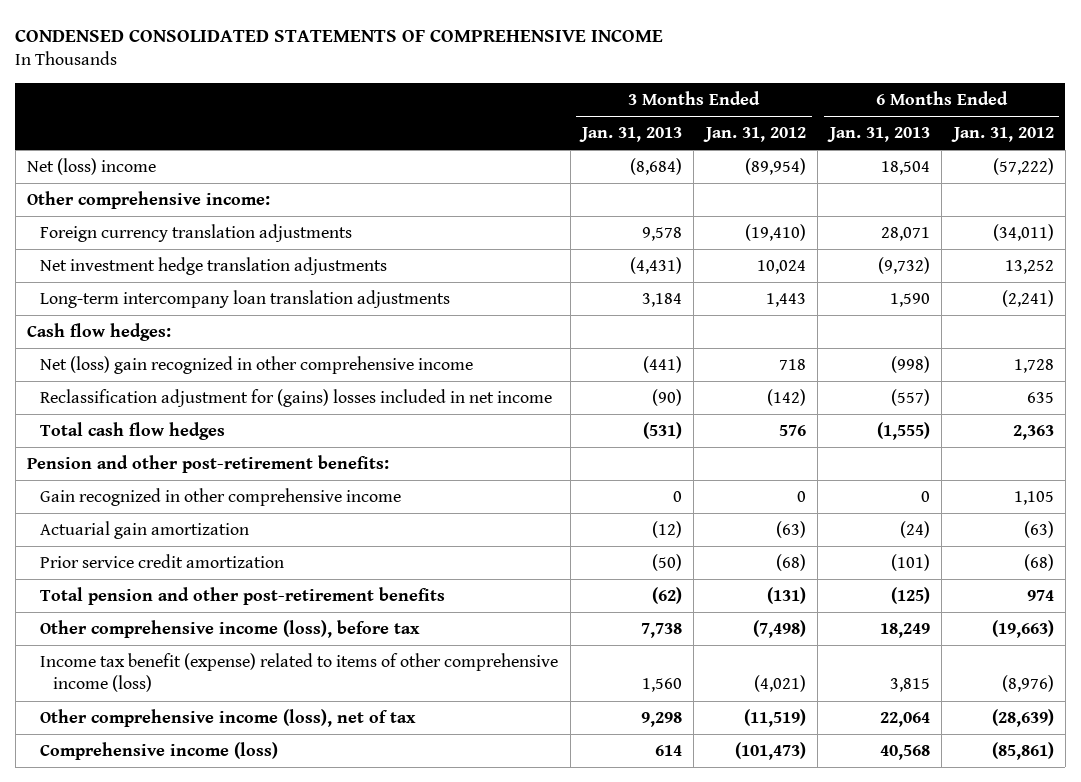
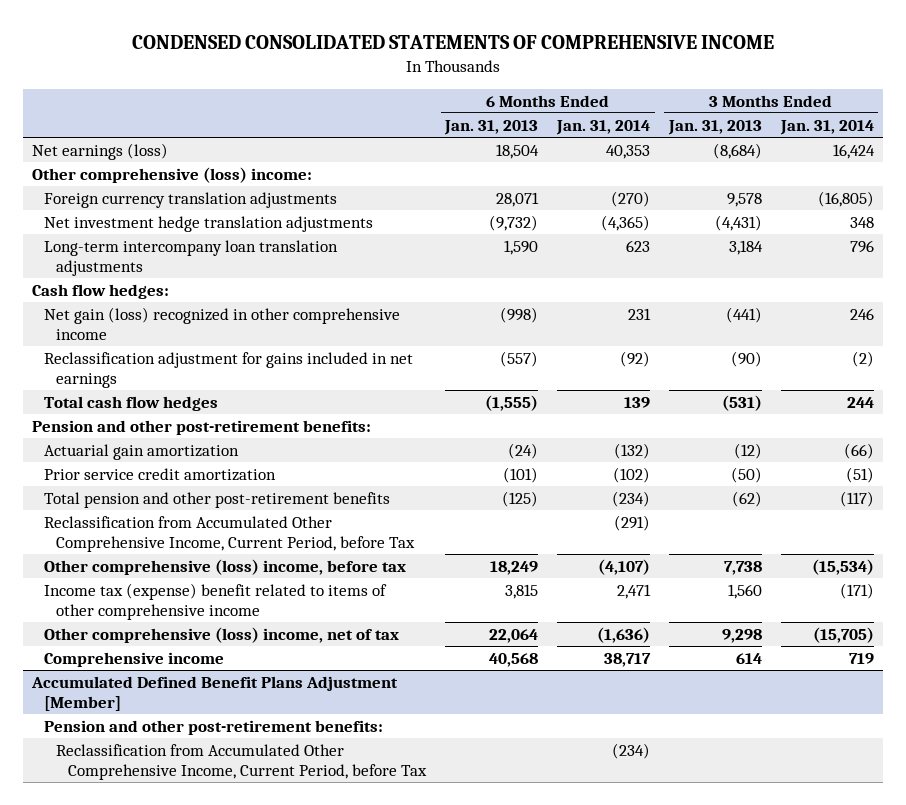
- | 3 Months Ended Jan. 31, 2013 | 3 Months Ended Jan. 31, 2012 | 6 Months Ended Jan. 31, 2013 | 6 Months Ended Jan. 31, 2012
+ | 6 Months Ended Jan. 31, 2013 | 6 Months Ended Jan. 31, 2014 | 3 Months Ended Jan. 31, 2013 | 3 Months Ended Jan. 31, 2014
- Net (loss) income | (8,684) | (89,954) | 18,504 | (57,222)
- Other comprehensive income:
+ Net earnings (loss) | 18,504 | 40,353 | (8,684) | 16,424
+ Other comprehensive (loss) income:
- Net (loss) gain recognized in other comprehensive income | (441) | 718 | (998) | 1,728
- Reclassification adjustment for (gains) losses included in net income | (90) | (142) | (557) | 635
+ Net gain (loss) recognized in other comprehensive income | (998) | 231 | (441) | 246
+ Reclassification adjustment for gains included in net earnings | (557) | (92) | (90) | (2)
- Gain recognized in other comprehensive income | 0 | 0 | 0 | 1,105
- Other comprehensive income (loss), before tax | 7,738 | (7,498) | 18,249 | (19,663)
- Income tax benefit (expense) related to items of other comprehensive income (loss) | 1,560 | (4,021) | 3,815 | (8,976)
- Other comprehensive income (loss), net of tax | 9,298 | (11,519) | 22,064 | (28,639)
- Comprehensive income (loss) | 614 | (101,473) | 40,568 | (85,861)
+ Reclassification from Accumulated Other Comprehensive Income, Current Period, before Tax | | (291) | |
+ Other comprehensive (loss) income, before tax | 18,249 | (4,107) | 7,738 | (15,534)
+ Income tax (expense) benefit related to items of other comprehensive income | 3,815 | 2,471 | 1,560 | (171)
+ Other comprehensive (loss) income, net of tax | 22,064 | (1,636) | 9,298 | (15,705)
+ Comprehensive income | 40,568 | 38,717 | 614 | 719
+ Accumulated Defined Benefit Plans Adjustment [Member]
+ Pension and other post-retirement benefits:
+ Reclassification from Accumulated Other Comprehensive Income, Current Period, before Tax | | (234) | |

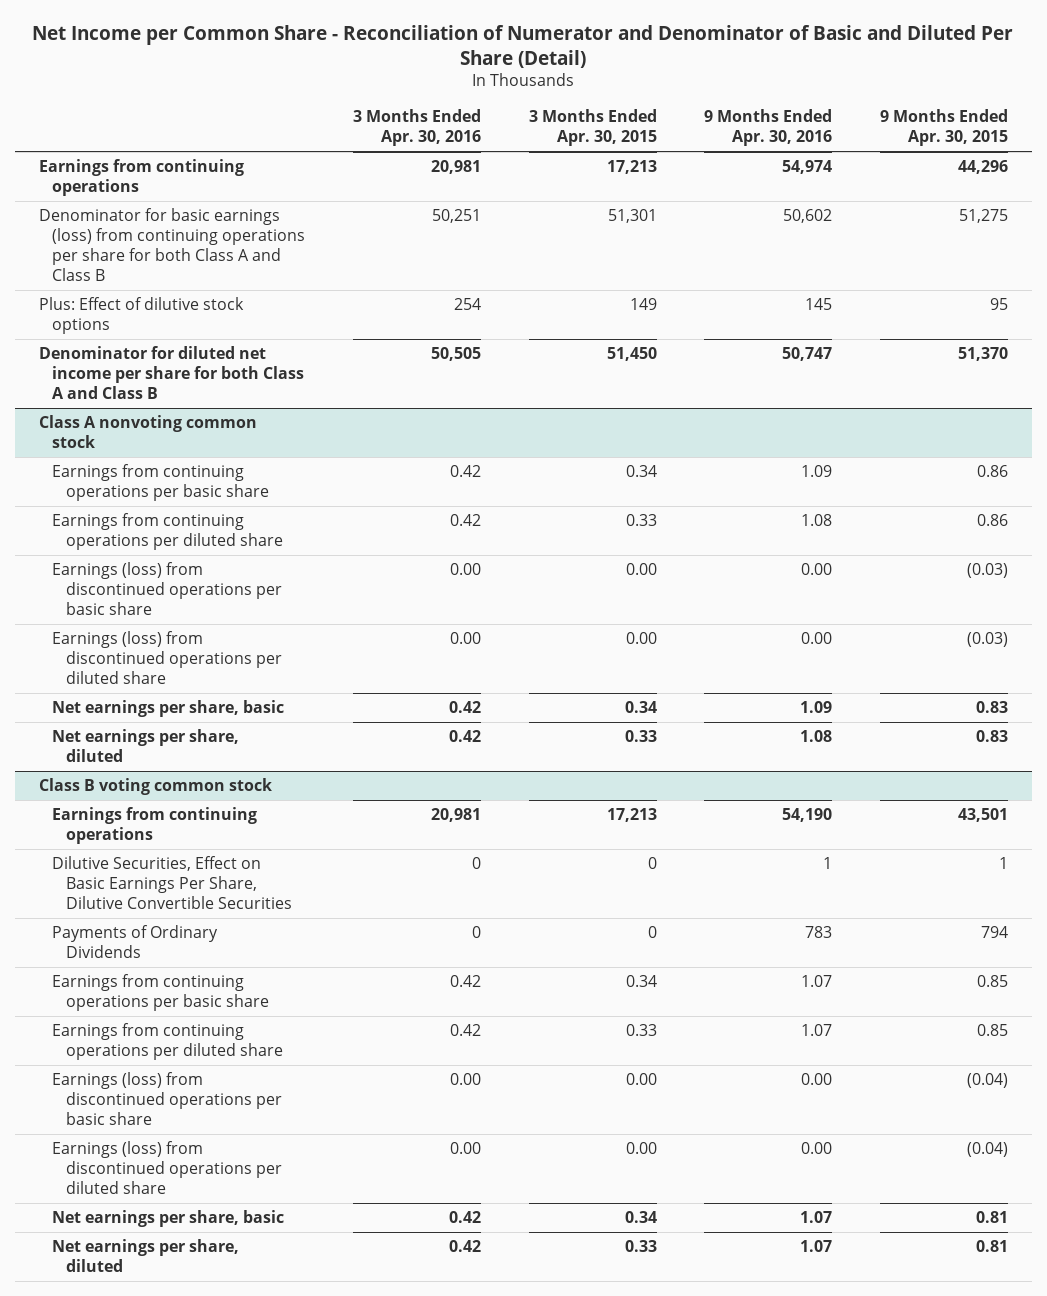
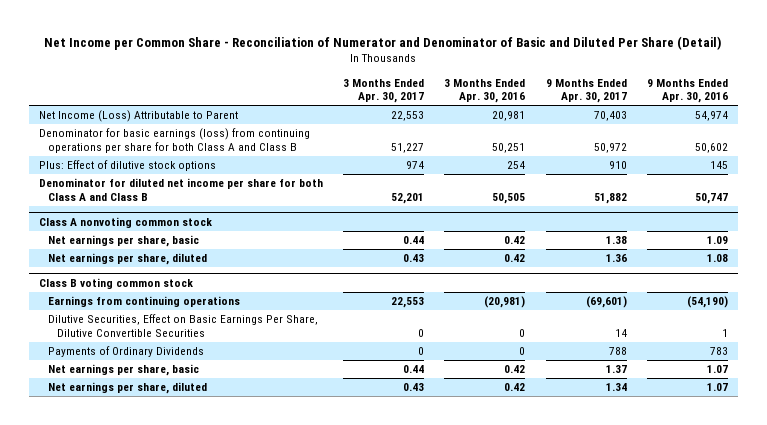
- | 3 Months Ended Apr. 30, 2016 | 3 Months Ended Apr. 30, 2015 | 9 Months Ended Apr. 30, 2016 | 9 Months Ended Apr. 30, 2015
+ | 3 Months Ended Apr. 30, 2017 | 3 Months Ended Apr. 30, 2016 | 9 Months Ended Apr. 30, 2017 | 9 Months Ended Apr. 30, 2016
- Earnings from continuing operations | 20,981 | 17,213 | 54,974 | 44,296
+ Net Income (Loss) Attributable to Parent | 22,553 | 20,981 | 70,403 | 54,974
@ Class A nonvoting common stock
- Earnings from continuing operations per basic share | 0.42 | 0.34 | 1.09 | 0.86
- Earnings from continuing operations per diluted share | 0.42 | 0.33 | 1.08 | 0.86
- Earnings (loss) from discontinued operations per basic share | 0.00 | 0.00 | 0.00 | (0.03)
- Earnings (loss) from discontinued operations per diluted share | 0.00 | 0.00 | 0.00 | (0.03)
@ Class B voting common stock
- Earnings from continuing operations | 20,981 | 17,213 | 54,190 | 43,501
+ Earnings from continuing operations | 22,553 | (20,981) | (69,601) | (54,190)
- Earnings from continuing operations per basic share | 0.42 | 0.34 | 1.07 | 0.85
- Earnings from continuing operations per diluted share | 0.42 | 0.33 | 1.07 | 0.85
- Earnings (loss) from discontinued operations per basic share | 0.00 | 0.00 | 0.00 | (0.04)
- Earnings (loss) from discontinued operations per diluted share | 0.00 | 0.00 | 0.00 | (0.04)

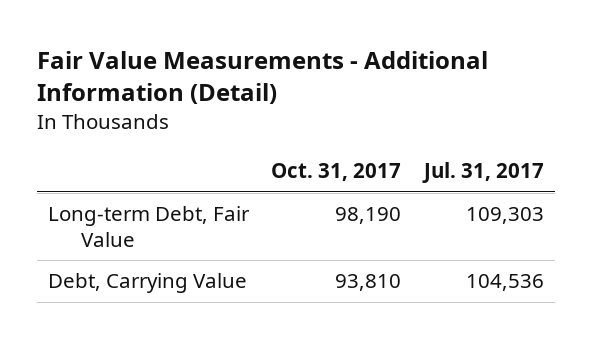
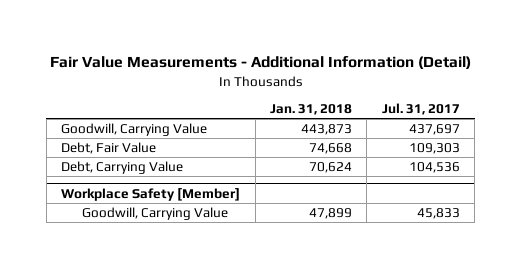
- | Oct. 31, 2017 | Jul. 31, 2017
+ | Jan. 31, 2018 | Jul. 31, 2017
- Long-term Debt, Fair Value | 98,190 | 109,303
+ Goodwill, Carrying Value | 443,873 | 437,697
+ Debt, Fair Value | 74,668 | 109,303
+ Workplace Safety [Member]
+ Goodwill, Carrying Value | 47,899 | 45,833

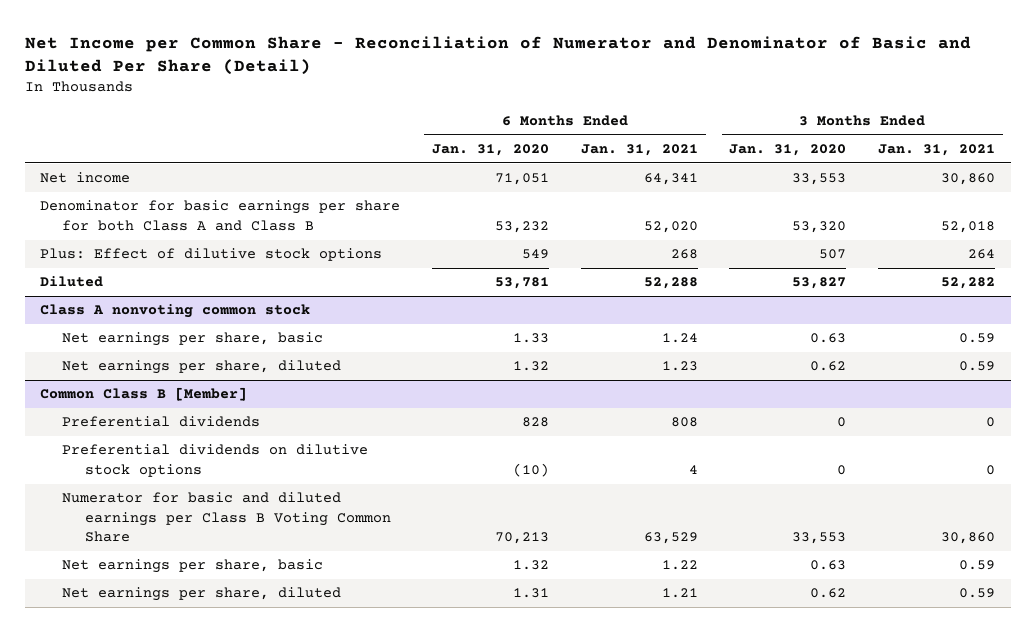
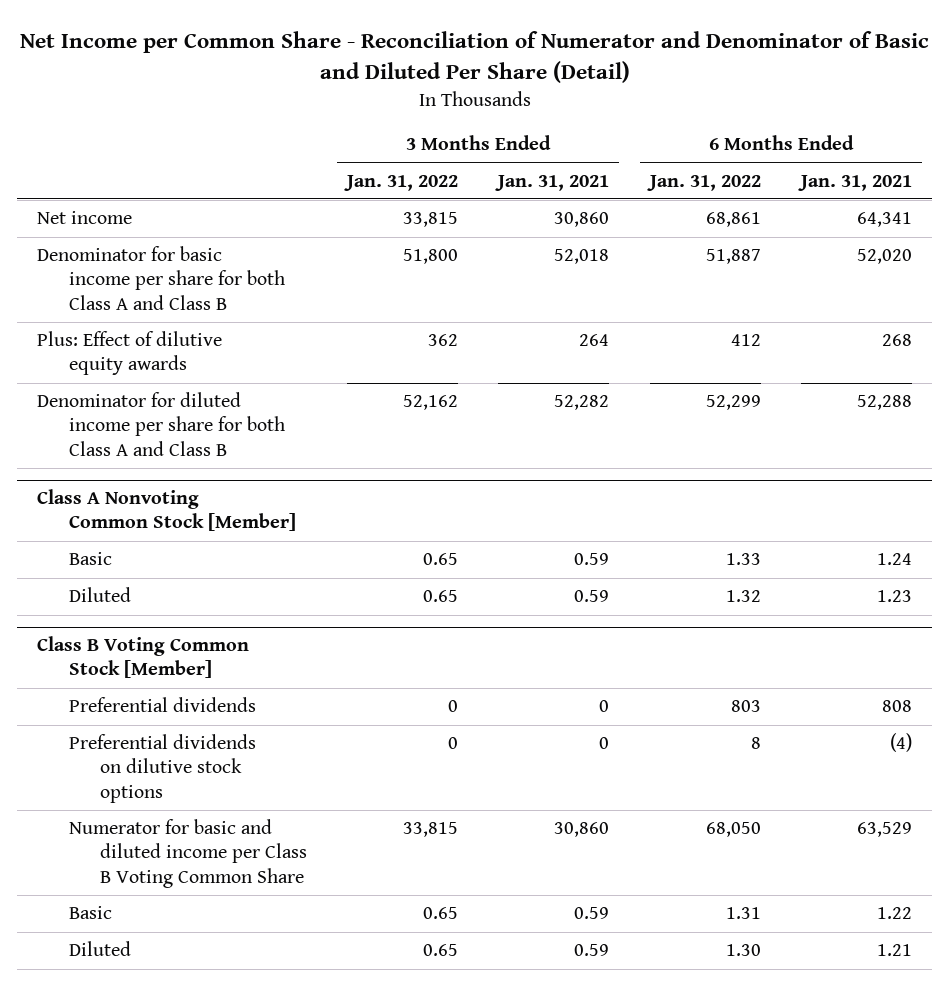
- | 6 Months Ended Jan. 31, 2020 | 6 Months Ended Jan. 31, 2021 | 3 Months Ended Jan. 31, 2020 | 3 Months Ended Jan. 31, 2021
+ | 3 Months Ended Jan. 31, 2022 | 3 Months Ended Jan. 31, 2021 | 6 Months Ended Jan. 31, 2022 | 6 Months Ended Jan. 31, 2021
- Denominator for basic earnings per share for both Class A and Class B | 53,232 | 52,020 | 53,320 | 52,018
- Plus: Effect of dilutive stock options | 549 | 268 | 507 | 264
- Diluted | 53,781 | 52,288 | 53,827 | 52,282
- Class A nonvoting common stock
- Net earnings per share, basic | 1.33 | 1.24 | 0.63 | 0.59
- Net earnings per share, diluted | 1.32 | 1.23 | 0.62 | 0.59
- Common Class B [Member]
+ Denominator for basic income per share for both Class A and Class B | 51,800 | 52,018 | 51,887 | 52,020
+ Plus: Effect of dilutive equity awards | 362 | 264 | 412 | 268
+ Denominator for diluted income per share for both Class A and Class B | 52,162 | 52,282 | 52,299 | 52,288
+ Class A Nonvoting Common Stock [Member]
+ Basic | 0.65 | 0.59 | 1.33 | 1.24
+ Diluted | 0.65 | 0.59 | 1.32 | 1.23
+ Class B Voting Common Stock [Member]
- Preferential dividends on dilutive stock options | (10) | 4 | 0 | 0
- Numerator for basic and diluted earnings per Class B Voting Common Share | 70,213 | 63,529 | 33,553 | 30,860
- Net earnings per share, basic | 1.32 | 1.22 | 0.63 | 0.59
- Net earnings per share, diluted | 1.31 | 1.21 | 0.62 | 0.59
+ Preferential dividends on dilutive stock options | 0 | 0 | 8 | (4)
+ Numerator for basic and diluted income per Class B Voting Common Share | 33,815 | 30,860 | 68,050 | 63,529
+ Basic | 0.65 | 0.59 | 1.31 | 1.22
+ Diluted | 0.65 | 0.59 | 1.30 | 1.21

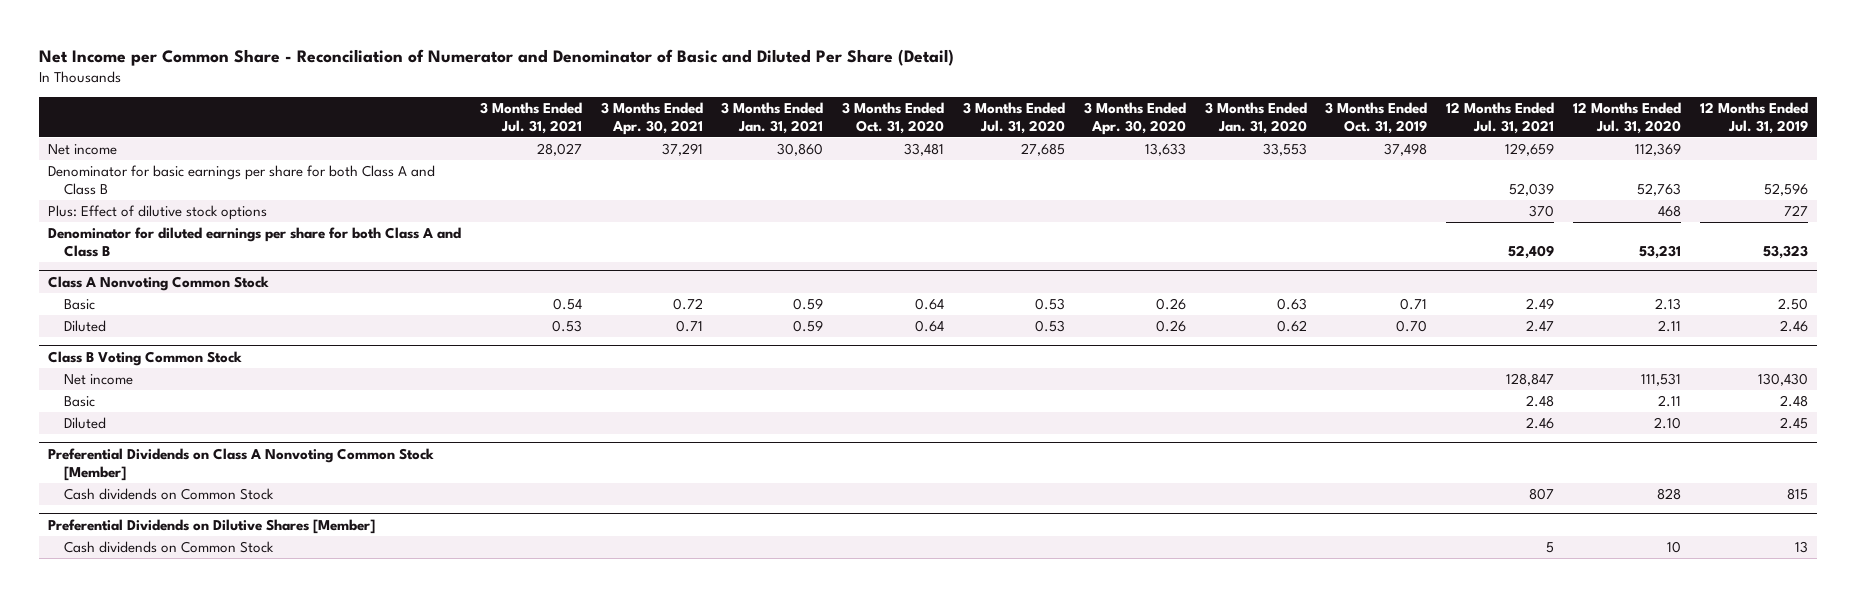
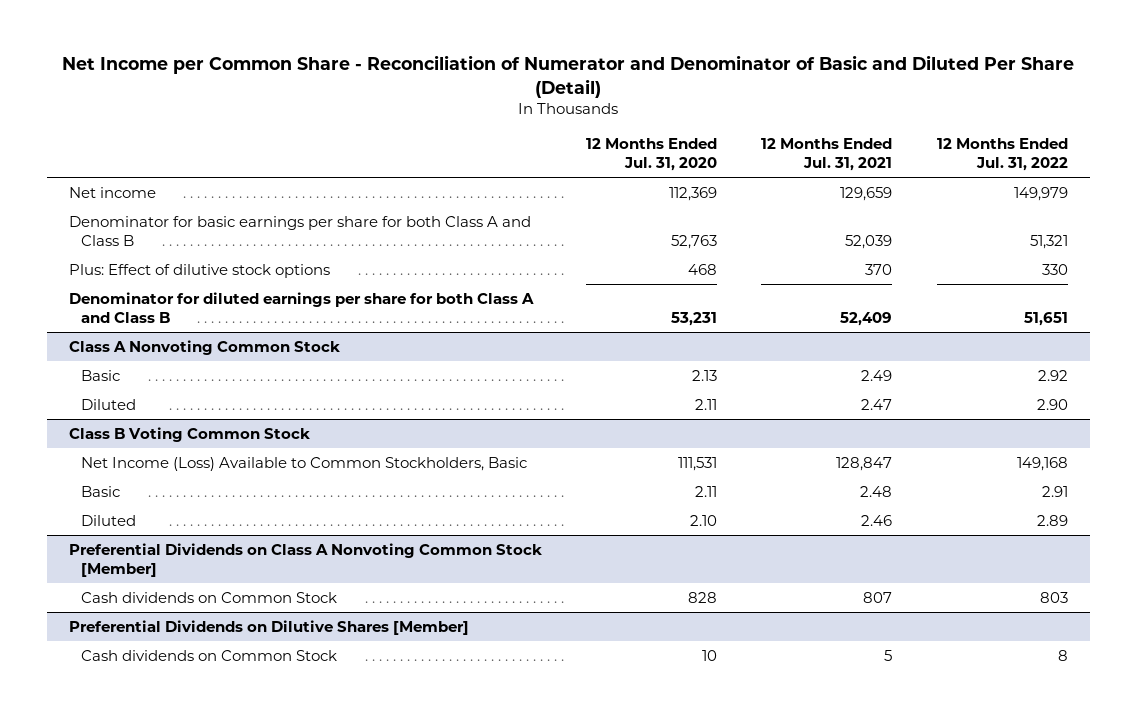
- | 3 Months Ended Jul. 31, 2021 | 3 Months Ended Apr. 30, 2021 | 3 Months Ended Jan. 31, 2021 | 3 Months Ended Oct. 31, 2020 | 3 Months Ended Jul. 31, 2020 | 3 Months Ended Apr. 30, 2020 | 3 Months Ended Jan. 31, 2020 | 3 Months Ended Oct. 31, 2019 | 12 Months Ended Jul. 31, 2021 | 12 Months Ended Jul. 31, 2020 | 12 Months Ended Jul. 31, 2019
+ | 12 Months Ended Jul. 31, 2020 | 12 Months Ended Jul. 31, 2021 | 12 Months Ended Jul. 31, 2022
@ Class B Voting Common Stock
- Net income | | | | | | | | | 128,847 | 111,531 | 130,430
+ Net Income (Loss) Available to Common Stockholders, Basic | 111,531 | 128,847 | 149,168

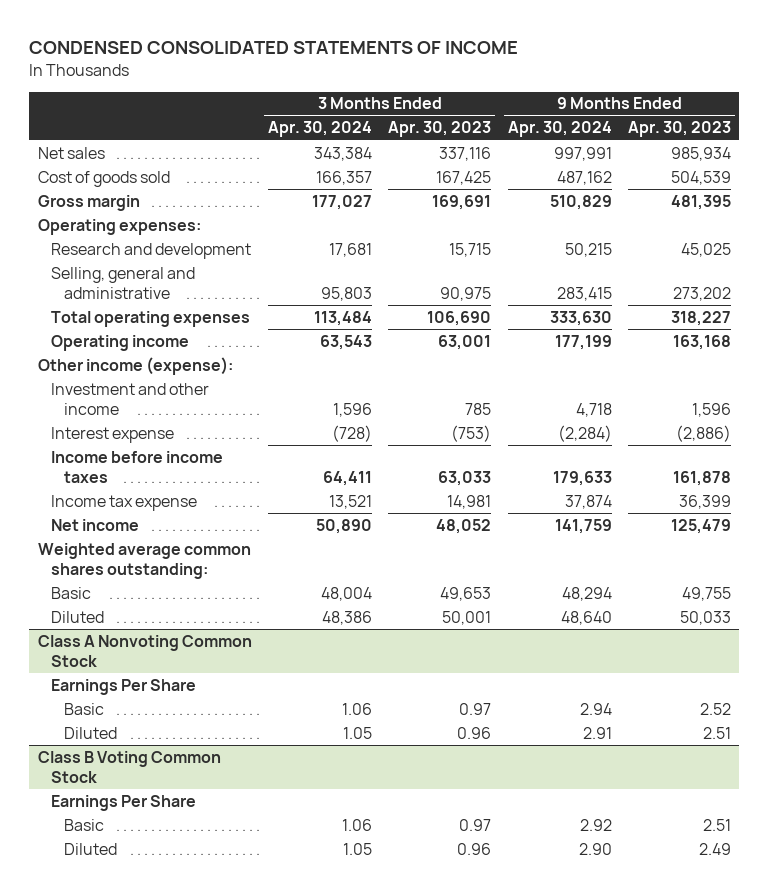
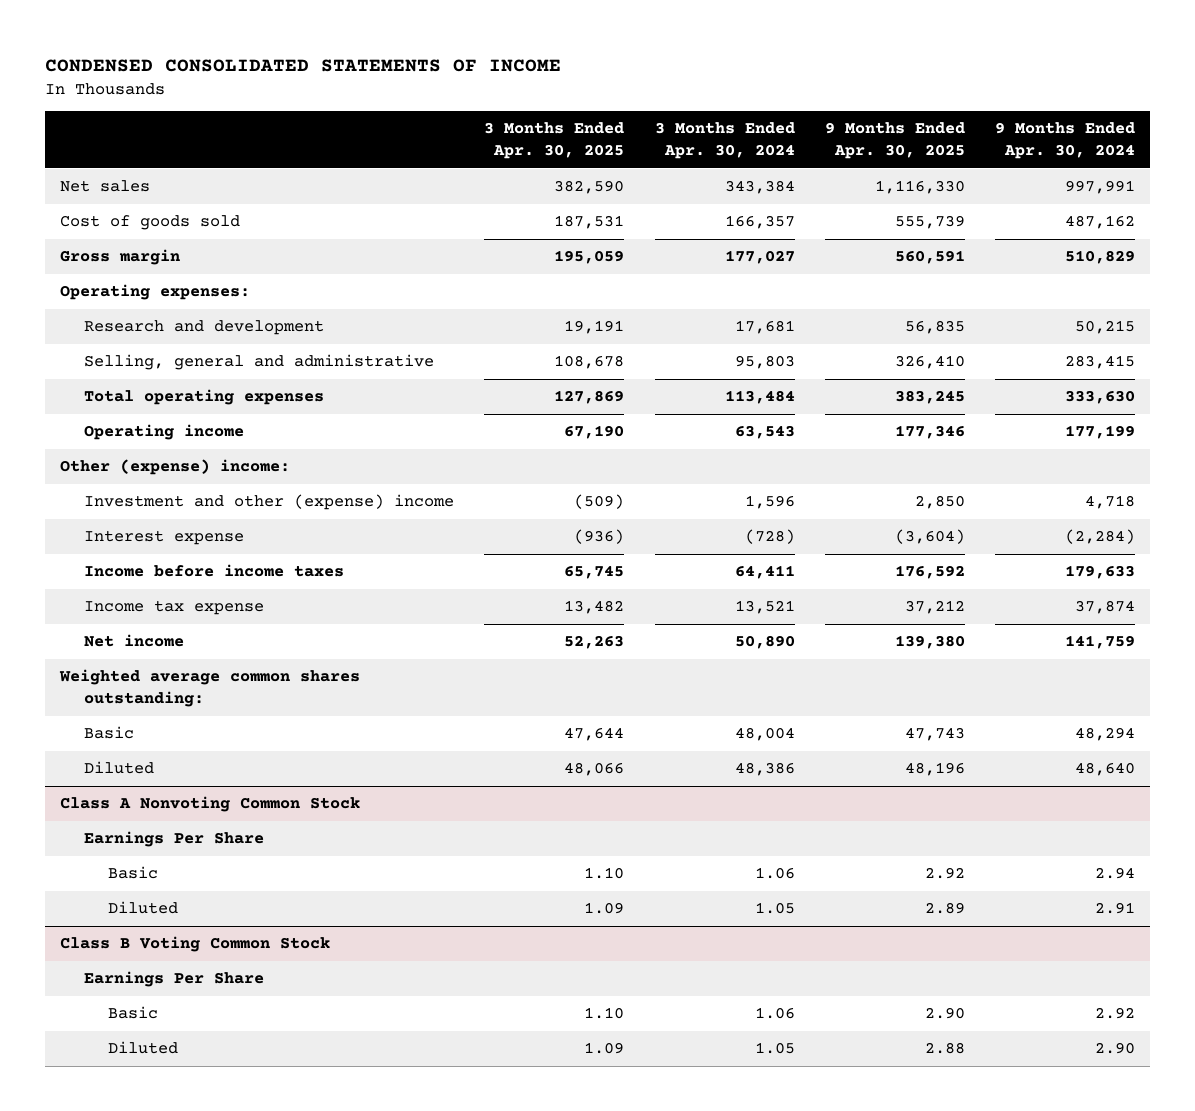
- | 3 Months Ended Apr. 30, 2024 | 3 Months Ended Apr. 30, 2023 | 9 Months Ended Apr. 30, 2024 | 9 Months Ended Apr. 30, 2023
+ | 3 Months Ended Apr. 30, 2025 | 3 Months Ended Apr. 30, 2024 | 9 Months Ended Apr. 30, 2025 | 9 Months Ended Apr. 30, 2024
- Other income (expense):
- Investment and other income | 1,596 | 785 | 4,718 | 1,596
+ Other (expense) income:
+ Investment and other (expense) income | (509) | 1,596 | 2,850 | 4,718

